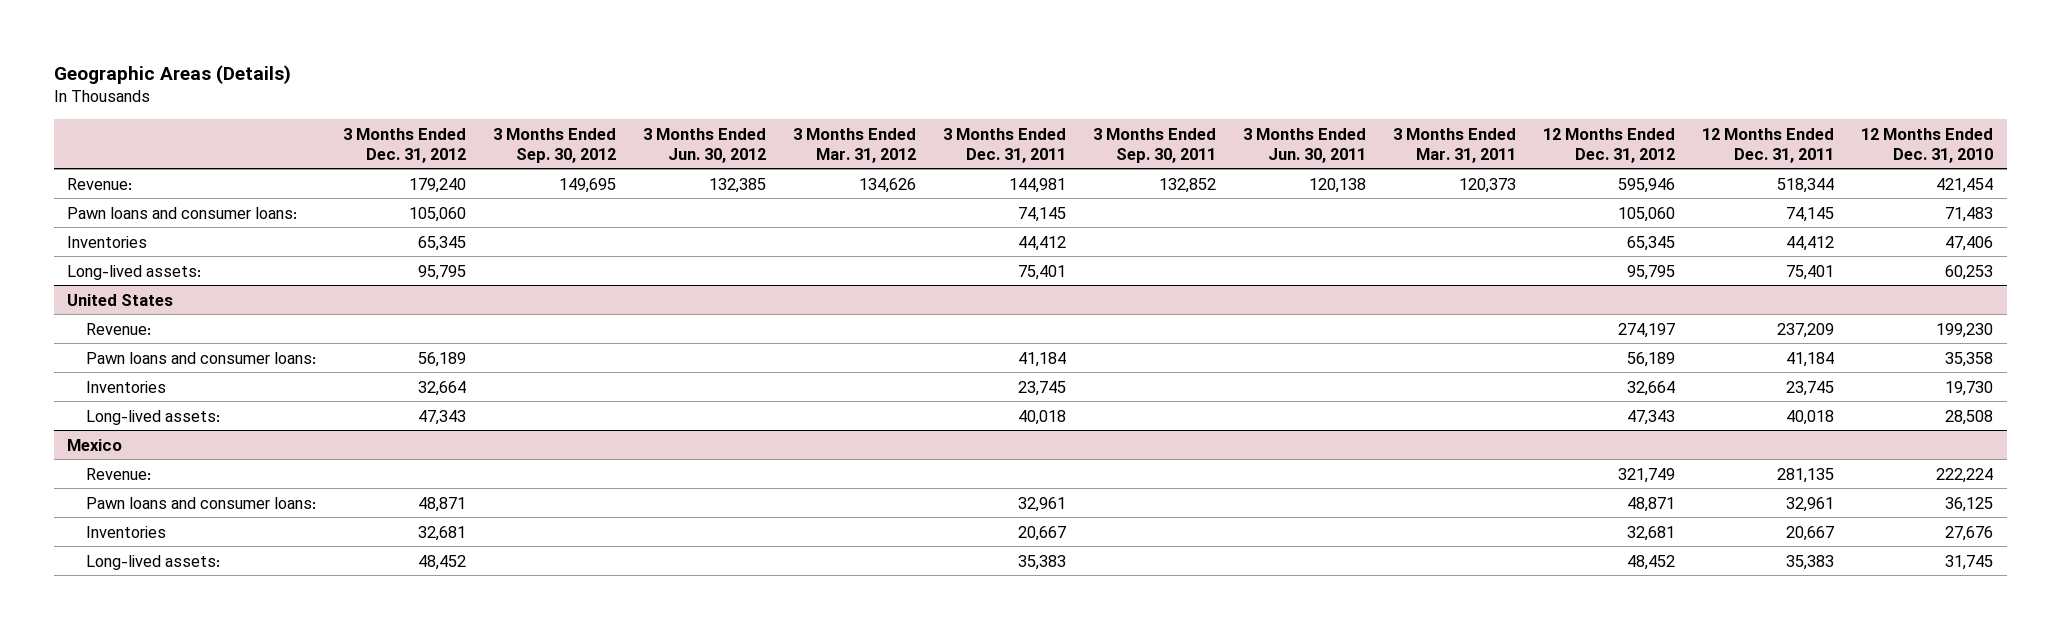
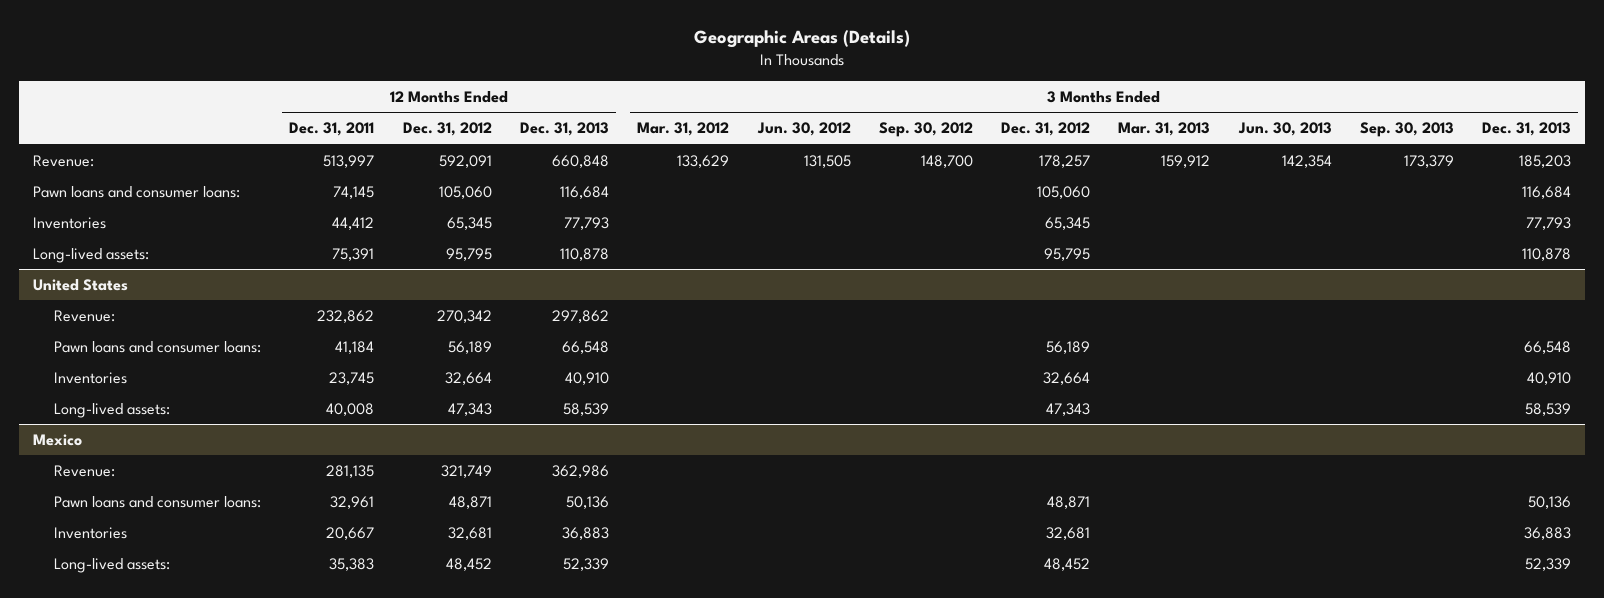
- | 3 Months Ended Dec. 31, 2012 | 3 Months Ended Sep. 30, 2012 | 3 Months Ended Jun. 30, 2012 | 3 Months Ended Mar. 31, 2012 | 3 Months Ended Dec. 31, 2011 | 3 Months Ended Sep. 30, 2011 | 3 Months Ended Jun. 30, 2011 | 3 Months Ended Mar. 31, 2011 | 12 Months Ended Dec. 31, 2012 | 12 Months Ended Dec. 31, 2011 | 12 Months Ended Dec. 31, 2010
+ | 12 Months Ended Dec. 31, 2011 | 12 Months Ended Dec. 31, 2012 | 12 Months Ended Dec. 31, 2013 | 3 Months Ended Mar. 31, 2012 | 3 Months Ended Jun. 30, 2012 | 3 Months Ended Sep. 30, 2012 | 3 Months Ended Dec. 31, 2012 | 3 Months Ended Mar. 31, 2013 | 3 Months Ended Jun. 30, 2013 | 3 Months Ended Sep. 30, 2013 | 3 Months Ended Dec. 31, 2013
- Revenue: | 179,240 | 149,695 | 132,385 | 134,626 | 144,981 | 132,852 | 120,138 | 120,373 | 595,946 | 518,344 | 421,454
+ Revenue: | 513,997 | 592,091 | 660,848 | 133,629 | 131,505 | 148,700 | 178,257 | 159,912 | 142,354 | 173,379 | 185,203
- Long-lived assets: | 95,795 | | | | 75,401 | | | | 95,795 | 75,401 | 60,253
+ Long-lived assets: | 75,391 | 95,795 | 110,878 | | | | 95,795 | | | | 110,878
@ United States
- Revenue: | | | | | | | | | 274,197 | 237,209 | 199,230
+ Revenue: | 232,862 | 270,342 | 297,862 | | | | | | | |
- Long-lived assets: | 47,343 | | | | 40,018 | | | | 47,343 | 40,018 | 28,508
+ Long-lived assets: | 40,008 | 47,343 | 58,539 | | | | 47,343 | | | | 58,539

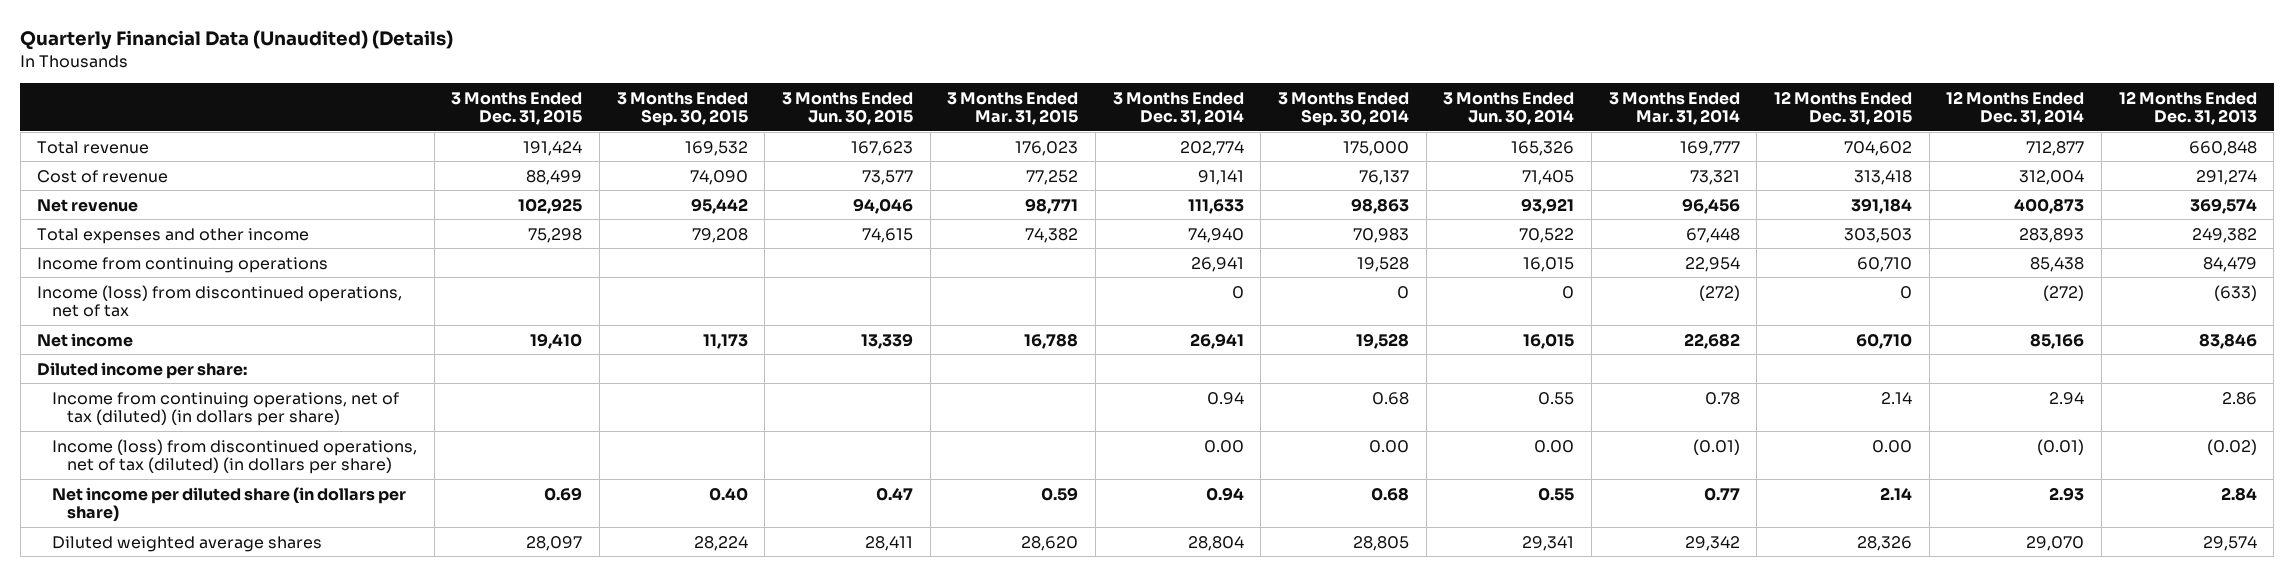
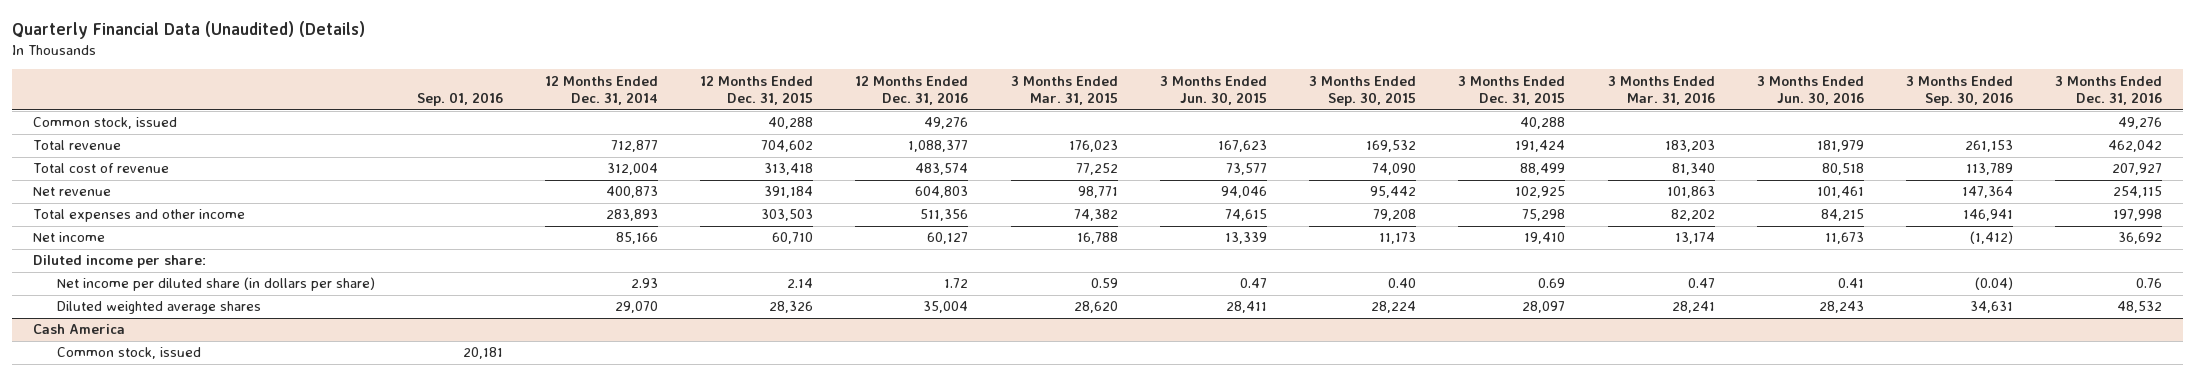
- | 3 Months Ended Dec. 31, 2015 | 3 Months Ended Sep. 30, 2015 | 3 Months Ended Jun. 30, 2015 | 3 Months Ended Mar. 31, 2015 | 3 Months Ended Dec. 31, 2014 | 3 Months Ended Sep. 30, 2014 | 3 Months Ended Jun. 30, 2014 | 3 Months Ended Mar. 31, 2014 | 12 Months Ended Dec. 31, 2015 | 12 Months Ended Dec. 31, 2014 | 12 Months Ended Dec. 31, 2013
+ | Sep. 01, 2016 | 12 Months Ended Dec. 31, 2014 | 12 Months Ended Dec. 31, 2015 | 12 Months Ended Dec. 31, 2016 | 3 Months Ended Mar. 31, 2015 | 3 Months Ended Jun. 30, 2015 | 3 Months Ended Sep. 30, 2015 | 3 Months Ended Dec. 31, 2015 | 3 Months Ended Mar. 31, 2016 | 3 Months Ended Jun. 30, 2016 | 3 Months Ended Sep. 30, 2016 | 3 Months Ended Dec. 31, 2016
+ Common stock, issued | | | 40,288 | 49,276 | | | | 40,288 | | | | 49,276
- Cost of revenue | 88,499 | 74,090 | 73,577 | 77,252 | 91,141 | 76,137 | 71,405 | 73,321 | 313,418 | 312,004 | 291,274
+ Total cost of revenue | | 312,004 | 313,418 | 483,574 | 77,252 | 73,577 | 74,090 | 88,499 | 81,340 | 80,518 | 113,789 | 207,927
- Income from continuing operations | | | | | 26,941 | 19,528 | 16,015 | 22,954 | 60,710 | 85,438 | 84,479
- Income (loss) from discontinued operations, net of tax | | | | | 0 | 0 | 0 | (272) | 0 | (272) | (633)
- Income from continuing operations, net of tax (diluted) (in dollars per share) | | | | | 0.94 | 0.68 | 0.55 | 0.78 | 2.14 | 2.94 | 2.86
- Income (loss) from discontinued operations, net of tax (diluted) (in dollars per share) | | | | | 0.00 | 0.00 | 0.00 | (0.01) | 0.00 | (0.01) | (0.02)
+ Cash America
+ Common stock, issued | 20,181 | | | | | | | | | | |

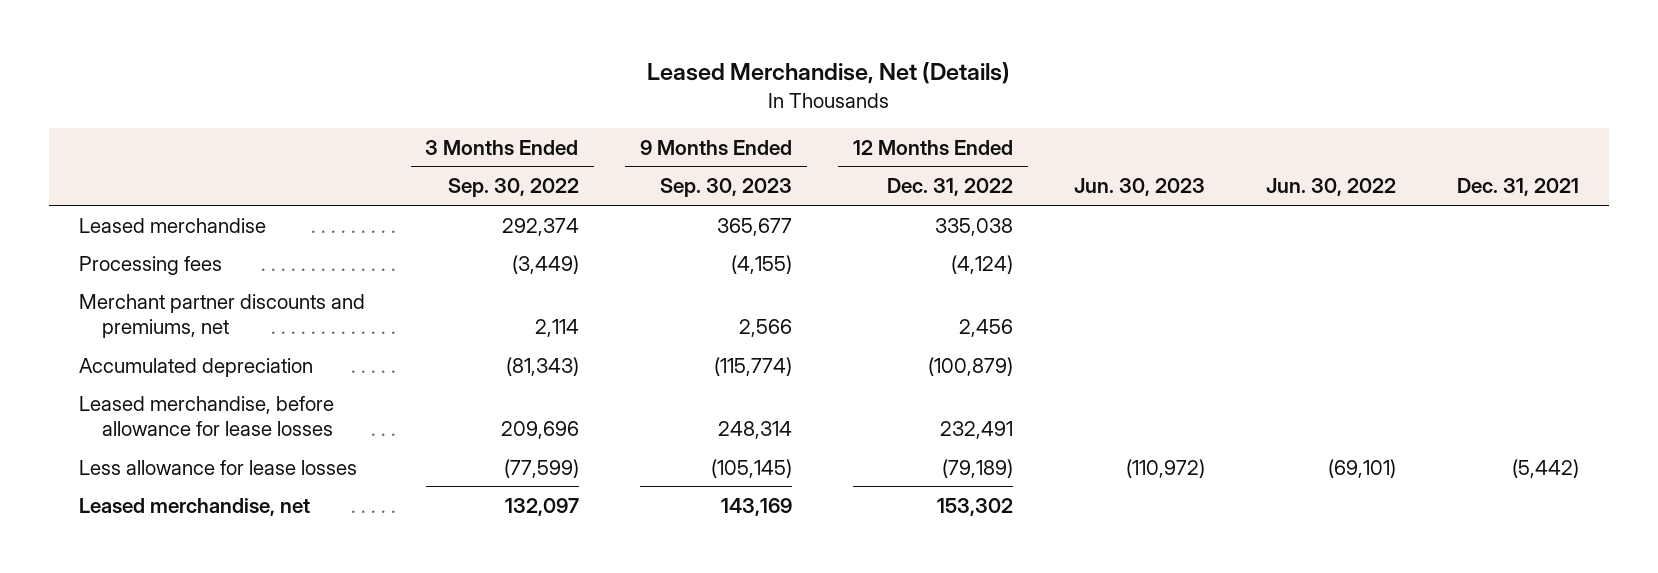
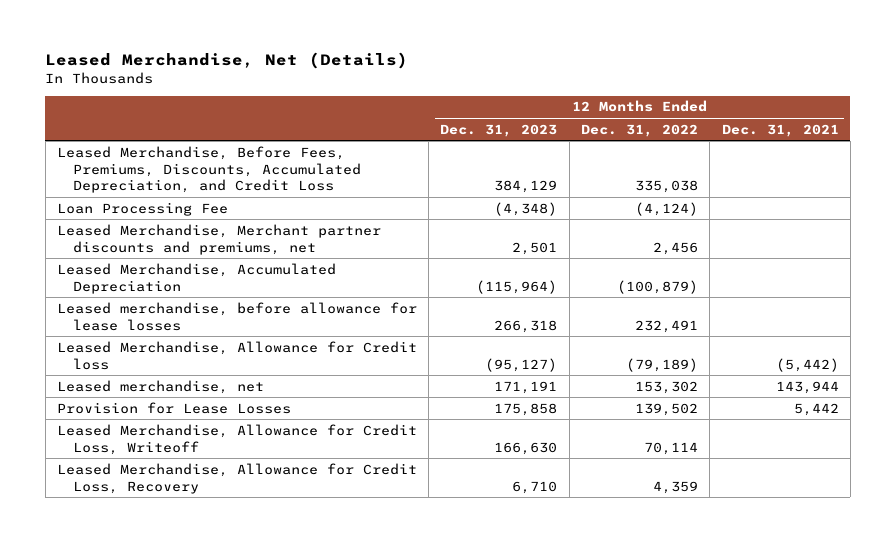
- | 3 Months Ended Sep. 30, 2022 | 9 Months Ended Sep. 30, 2023 | 12 Months Ended Dec. 31, 2022 | Jun. 30, 2023 | Jun. 30, 2022 | Dec. 31, 2021
+ | 12 Months Ended Dec. 31, 2023 | 12 Months Ended Dec. 31, 2022 | 12 Months Ended Dec. 31, 2021
- Leased merchandise | 292,374 | 365,677 | 335,038 | | |
- Processing fees | (3,449) | (4,155) | (4,124) | | |
- Merchant partner discounts and premiums, net | 2,114 | 2,566 | 2,456 | | |
- Accumulated depreciation | (81,343) | (115,774) | (100,879) | | |
+ Leased Merchandise, Before Fees, Premiums, Discounts, Accumulated Depreciation, and Credit Loss | 384,129 | 335,038 |
+ Loan Processing Fee | (4,348) | (4,124) |
+ Leased Merchandise, Merchant partner discounts and premiums, net | 2,501 | 2,456 |
+ Leased Merchandise, Accumulated Depreciation | (115,964) | (100,879) |
- Less allowance for lease losses | (77,599) | (105,145) | (79,189) | (110,972) | (69,101) | (5,442)
+ Leased Merchandise, Allowance for Credit loss | (95,127) | (79,189) | (5,442)
+ Provision for Lease Losses | 175,858 | 139,502 | 5,442
+ Leased Merchandise, Allowance for Credit Loss, Writeoff | 166,630 | 70,114 |
+ Leased Merchandise, Allowance for Credit Loss, Recovery | 6,710 | 4,359 |

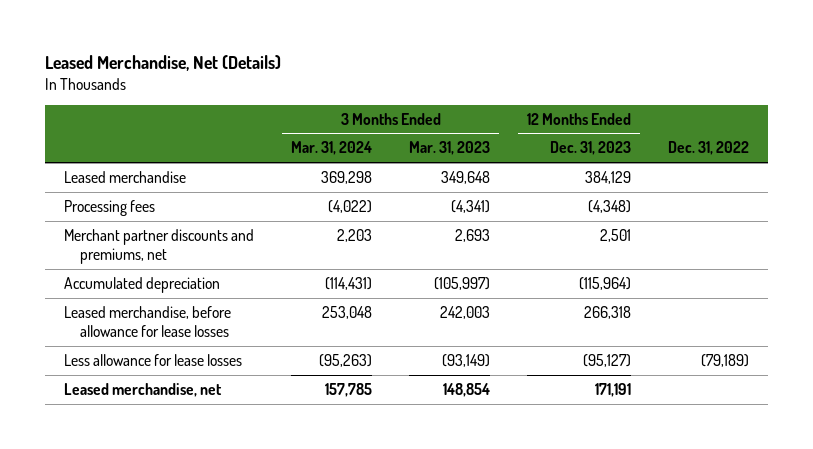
- | 12 Months Ended Dec. 31, 2023 | 12 Months Ended Dec. 31, 2022 | 12 Months Ended Dec. 31, 2021
+ | 3 Months Ended Mar. 31, 2024 | 3 Months Ended Mar. 31, 2023 | 12 Months Ended Dec. 31, 2023 | Dec. 31, 2022
- Leased Merchandise, Before Fees, Premiums, Discounts, Accumulated Depreciation, and Credit Loss | 384,129 | 335,038 |
- Loan Processing Fee | (4,348) | (4,124) |
- Leased Merchandise, Merchant partner discounts and premiums, net | 2,501 | 2,456 |
- Leased Merchandise, Accumulated Depreciation | (115,964) | (100,879) |
+ Leased merchandise | 369,298 | 349,648 | 384,129 |
+ Processing fees | (4,022) | (4,341) | (4,348) |
+ Merchant partner discounts and premiums, net | 2,203 | 2,693 | 2,501 |
+ Accumulated depreciation | (114,431) | (105,997) | (115,964) |
- Leased Merchandise, Allowance for Credit loss | (95,127) | (79,189) | (5,442)
+ Less allowance for lease losses | (95,263) | (93,149) | (95,127) | (79,189)
- Provision for Lease Losses | 175,858 | 139,502 | 5,442
- Leased Merchandise, Allowance for Credit Loss, Writeoff | 166,630 | 70,114 |
- Leased Merchandise, Allowance for Credit Loss, Recovery | 6,710 | 4,359 |

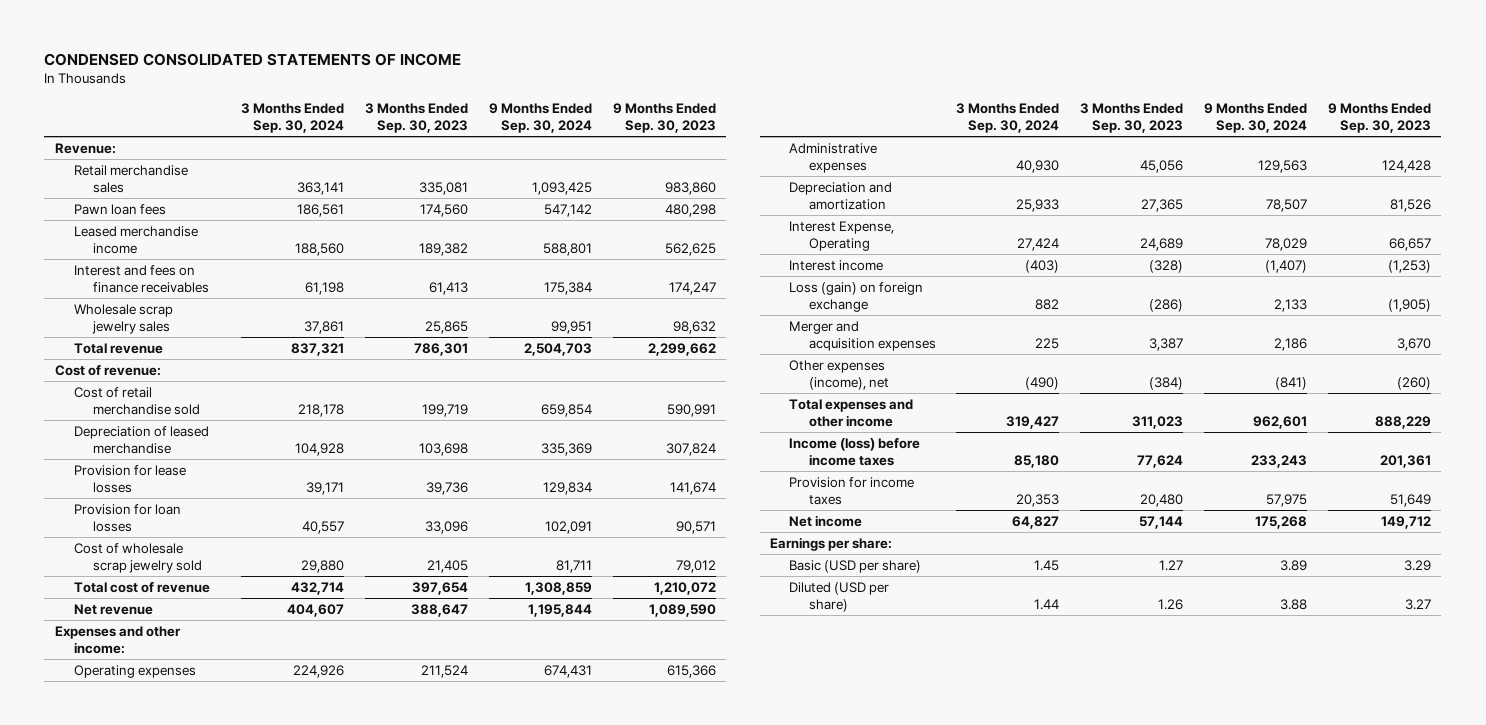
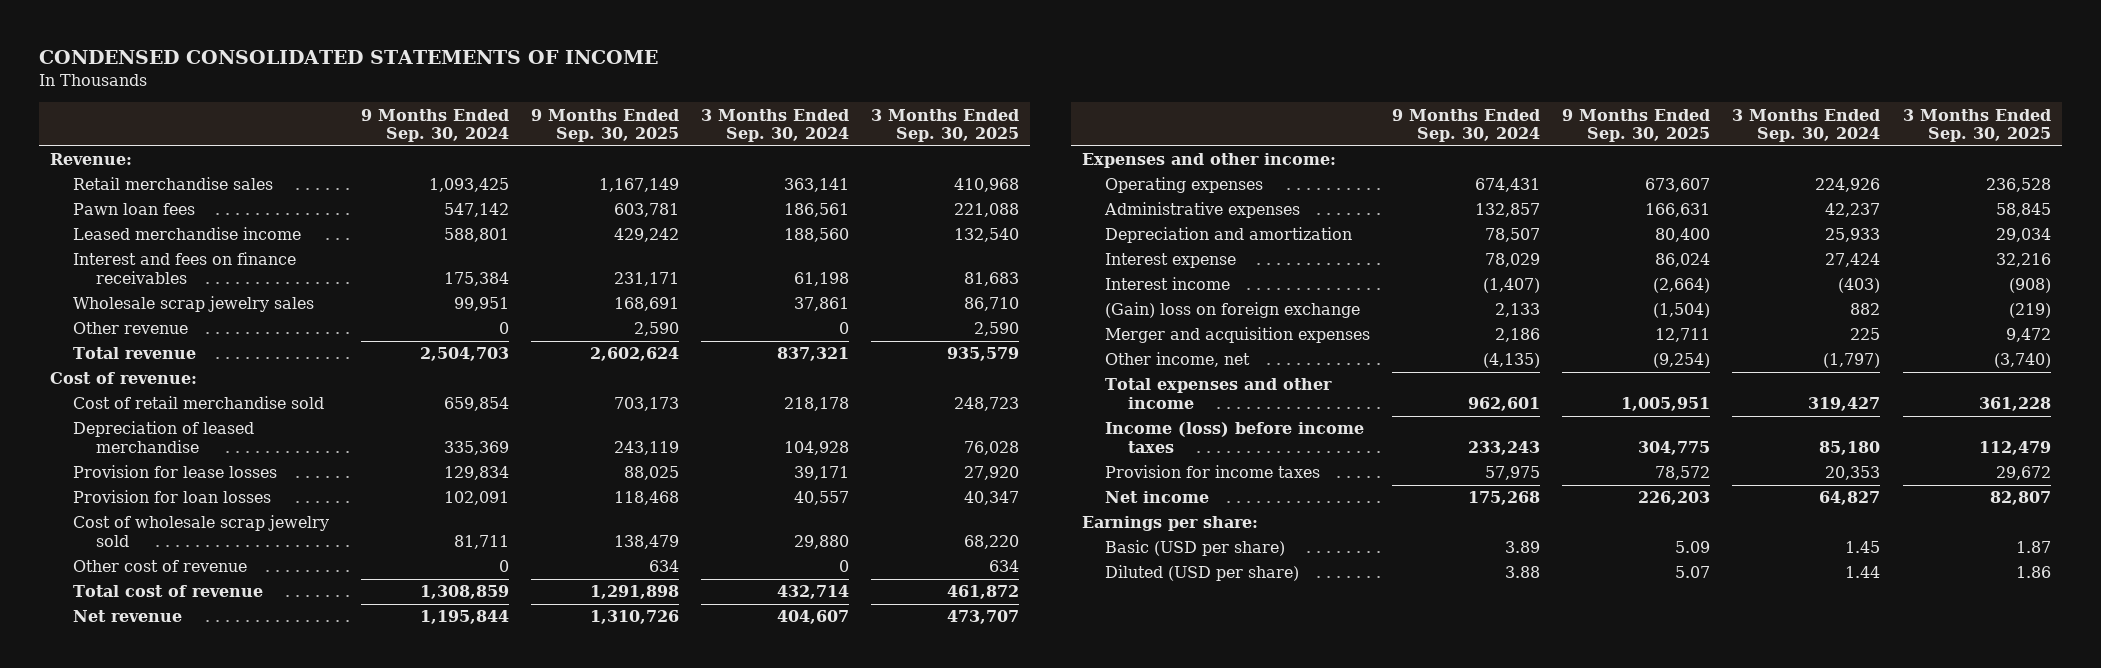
- | 3 Months Ended Sep. 30, 2024 | 3 Months Ended Sep. 30, 2023 | 9 Months Ended Sep. 30, 2024 | 9 Months Ended Sep. 30, 2023
+ | 9 Months Ended Sep. 30, 2024 | 9 Months Ended Sep. 30, 2025 | 3 Months Ended Sep. 30, 2024 | 3 Months Ended Sep. 30, 2025
+ Other revenue | 0 | 2,590 | 0 | 2,590
+ Other cost of revenue | 0 | 634 | 0 | 634
- Administrative expenses | 40,930 | 45,056 | 129,563 | 124,428
+ Administrative expenses | 132,857 | 166,631 | 42,237 | 58,845
- Interest Expense, Operating | 27,424 | 24,689 | 78,029 | 66,657
+ Interest expense | 78,029 | 86,024 | 27,424 | 32,216
- Loss (gain) on foreign exchange | 882 | (286) | 2,133 | (1,905)
+ (Gain) loss on foreign exchange | 2,133 | (1,504) | 882 | (219)
- Other expenses (income), net | (490) | (384) | (841) | (260)
+ Other income, net | (4,135) | (9,254) | (1,797) | (3,740)

